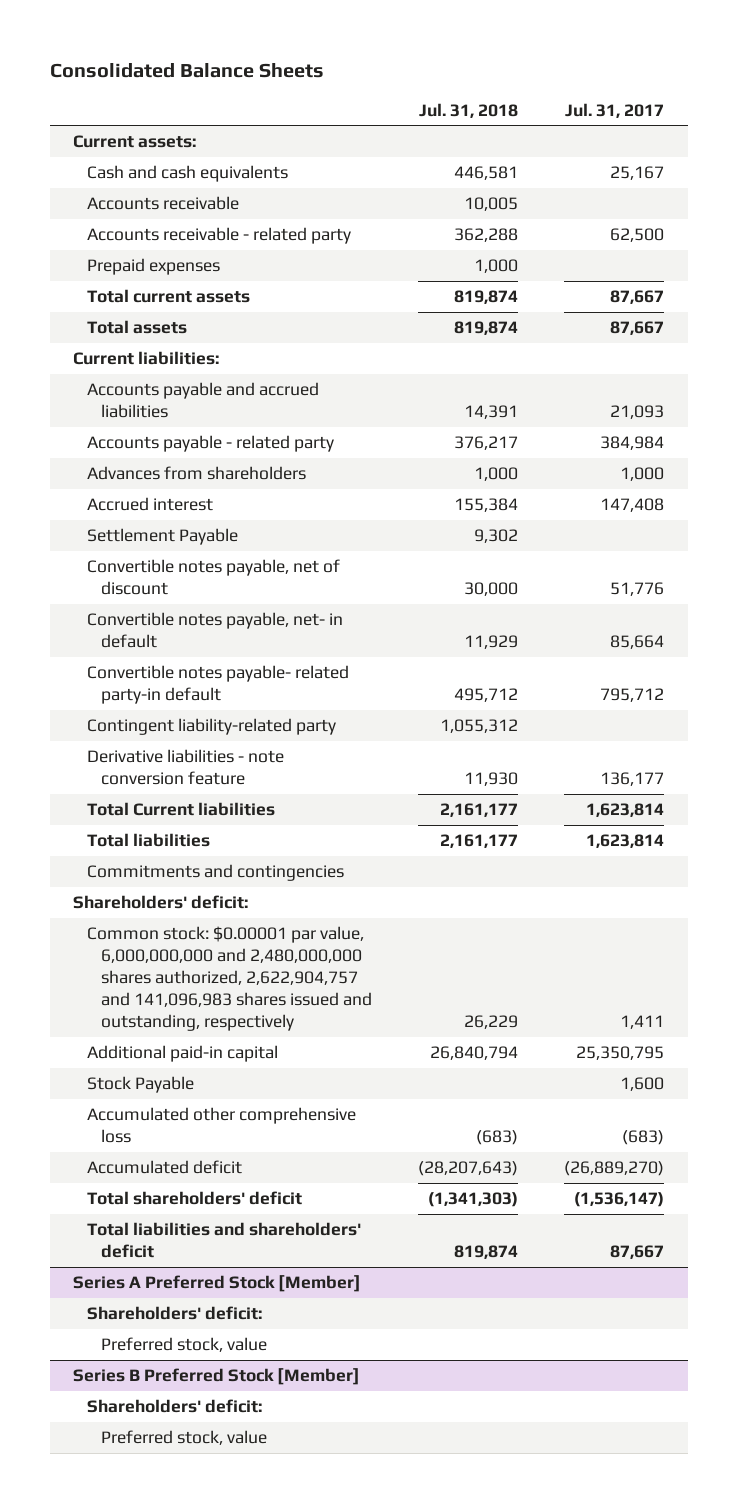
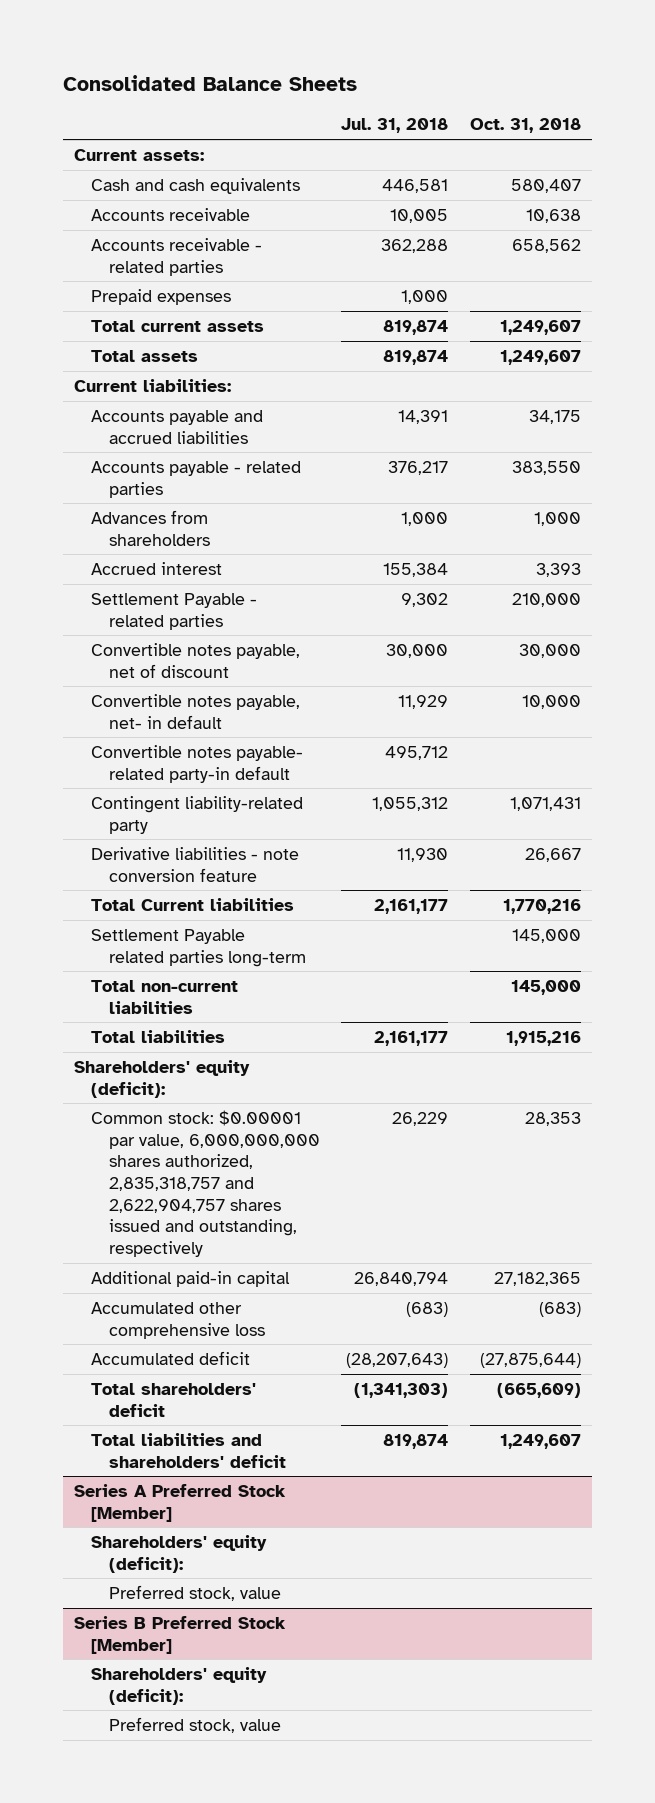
- | Jul. 31, 2018 | Jul. 31, 2017
+ | Jul. 31, 2018 | Oct. 31, 2018
- Accounts receivable - related party | 362,288 | 62,500
+ Accounts receivable - related parties | 362,288 | 658,562
- Accounts payable - related party | 376,217 | 384,984
+ Accounts payable - related parties | 376,217 | 383,550
- Settlement Payable | 9,302 |
+ Settlement Payable - related parties | 9,302 | 210,000
+ Settlement Payable related parties long-term | | 145,000
+ Total non-current liabilities | | 145,000
- Commitments and contingencies
- Shareholders' deficit:
- Common stock: $0.00001 par value, 6,000,000,000 and 2,480,000,000 shares authorized, 2,622,904,757 and 141,096,983 shares issued and outstanding, respectively | 26,229 | 1,411
+ Shareholders' equity (deficit):
+ Common stock: $0.00001 par value, 6,000,000,000 shares authorized, 2,835,318,757 and 2,622,904,757 shares issued and outstanding, respectively | 26,229 | 28,353
- Stock Payable | | 1,600
@ Series A Preferred Stock [Member]
- Shareholders' deficit:
+ Shareholders' equity (deficit):
@ Series B Preferred Stock [Member]
- Shareholders' deficit:
+ Shareholders' equity (deficit):

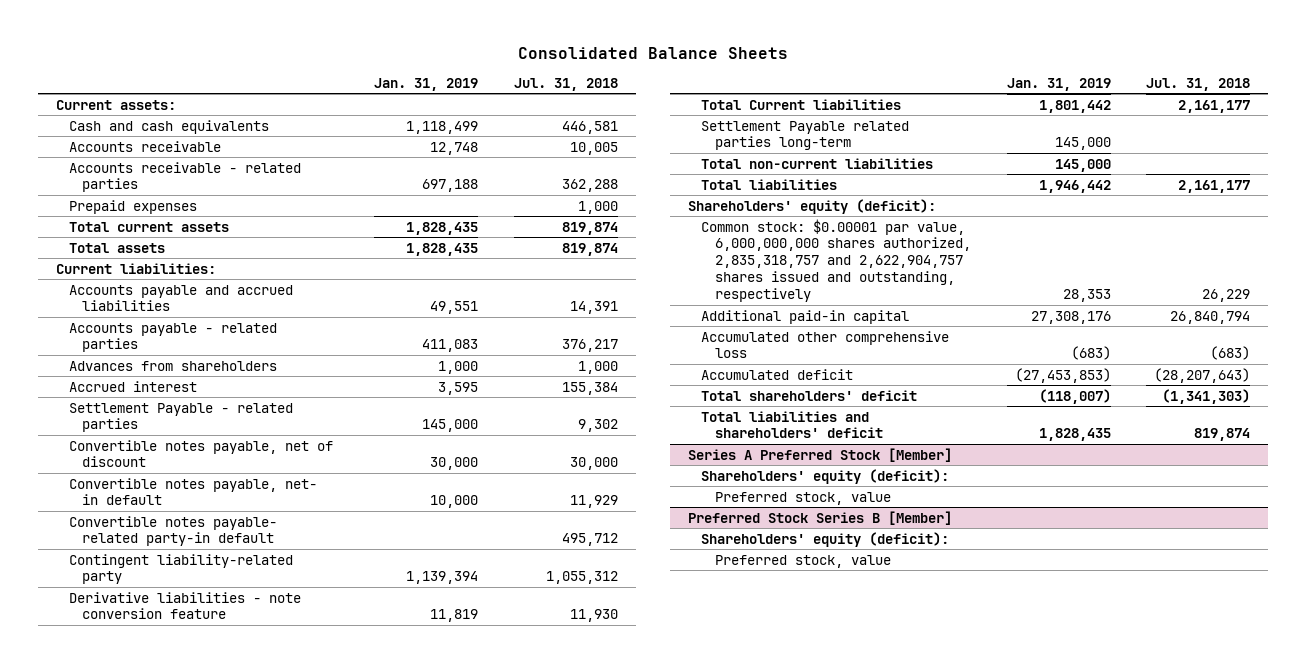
- | Jul. 31, 2018 | Oct. 31, 2018
+ | Jan. 31, 2019 | Jul. 31, 2018
- Series B Preferred Stock [Member]
+ Preferred Stock Series B [Member]

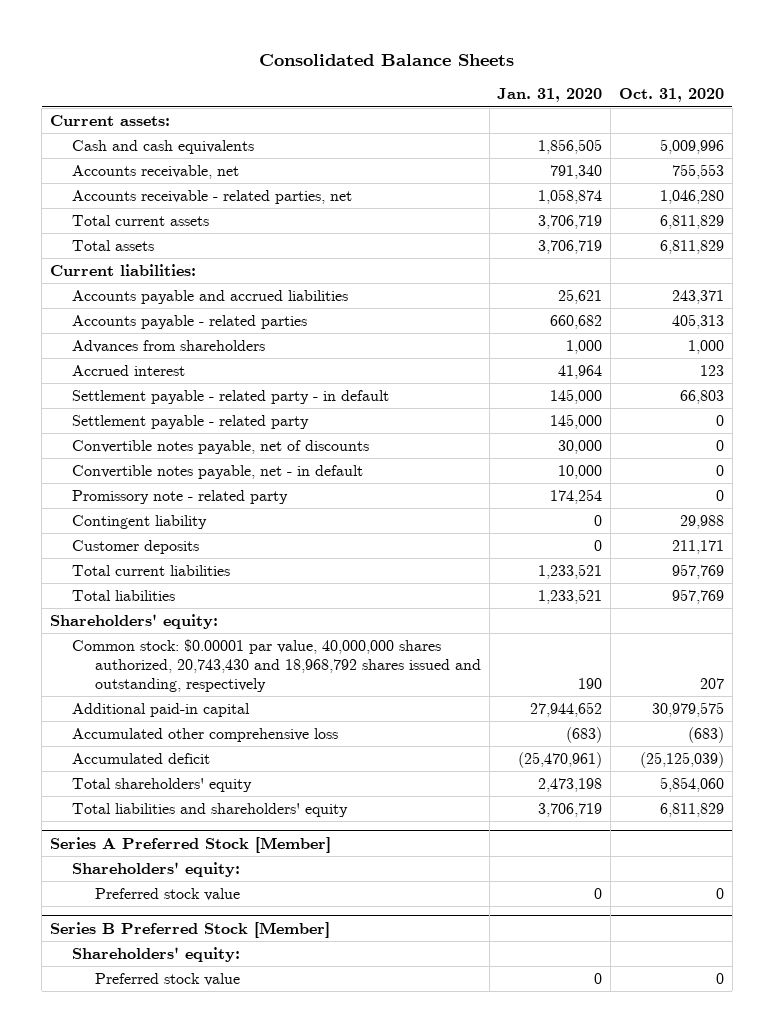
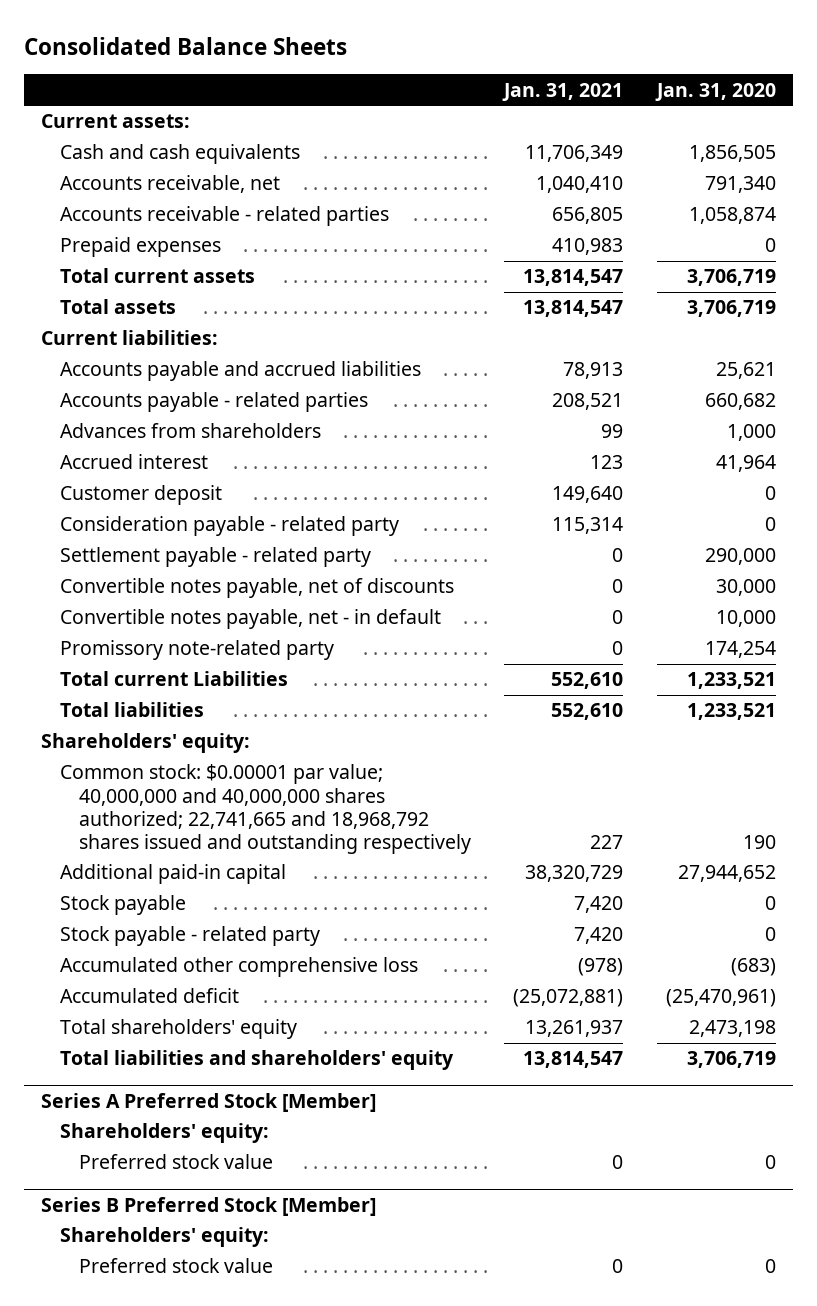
- | Jan. 31, 2020 | Oct. 31, 2020
+ | Jan. 31, 2021 | Jan. 31, 2020
- Accounts receivable - related parties, net | 1,058,874 | 1,046,280
+ Accounts receivable - related parties | 656,805 | 1,058,874
+ Prepaid expenses | 410,983 | 0
- Settlement payable - related party - in default | 145,000 | 66,803
- Settlement payable - related party | 145,000 | 0
+ Customer deposit | 149,640 | 0
+ Consideration payable - related party | 115,314 | 0
+ Settlement payable - related party | 0 | 290,000
- Promissory note - related party | 174,254 | 0
- Contingent liability | 0 | 29,988
- Customer deposits | 0 | 211,171
- Total current liabilities | 1,233,521 | 957,769
+ Promissory note-related party | 0 | 174,254
+ Total current Liabilities | 552,610 | 1,233,521
- Common stock: $0.00001 par value, 40,000,000 shares authorized, 20,743,430 and 18,968,792 shares issued and outstanding, respectively | 190 | 207
+ Common stock: $0.00001 par value; 40,000,000 and 40,000,000 shares authorized; 22,741,665 and 18,968,792 shares issued and outstanding respectively | 227 | 190
+ Stock payable | 7,420 | 0
+ Stock payable - related party | 7,420 | 0

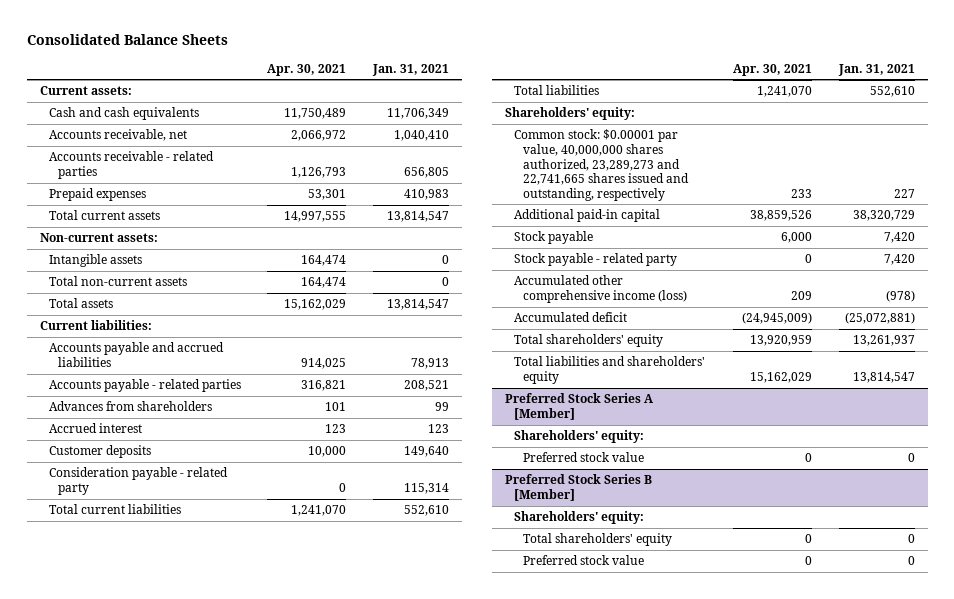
- | Jan. 31, 2021 | Jan. 31, 2020
+ | Apr. 30, 2021 | Jan. 31, 2021
+ Non-current assets:
+ Intangible assets | 164,474 | 0
+ Total non-current assets | 164,474 | 0
- Customer deposit | 149,640 | 0
+ Customer deposits | 10,000 | 149,640
- Settlement payable - related party | 0 | 290,000
- Convertible notes payable, net of discounts | 0 | 30,000
- Convertible notes payable, net - in default | 0 | 10,000
- Promissory note-related party | 0 | 174,254
- Total current Liabilities | 552,610 | 1,233,521
+ Total current liabilities | 1,241,070 | 552,610
- Common stock: $0.00001 par value; 40,000,000 and 40,000,000 shares authorized; 22,741,665 and 18,968,792 shares issued and outstanding respectively | 227 | 190
+ Common stock: $0.00001 par value, 40,000,000 shares authorized, 23,289,273 and 22,741,665 shares issued and outstanding, respectively | 233 | 227
- Accumulated other comprehensive loss | (978) | (683)
+ Accumulated other comprehensive income (loss) | 209 | (978)
- Series A Preferred Stock [Member]
+ Preferred Stock Series A [Member]
- Series B Preferred Stock [Member]
+ Preferred Stock Series B [Member]
+ Total shareholders' equity | 0 | 0

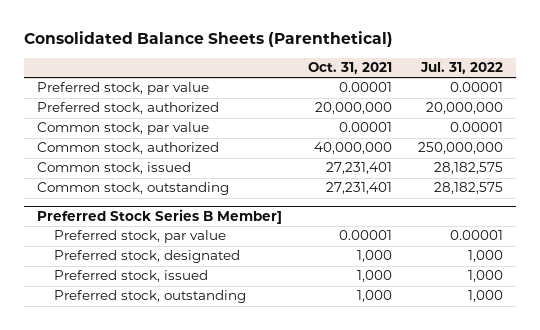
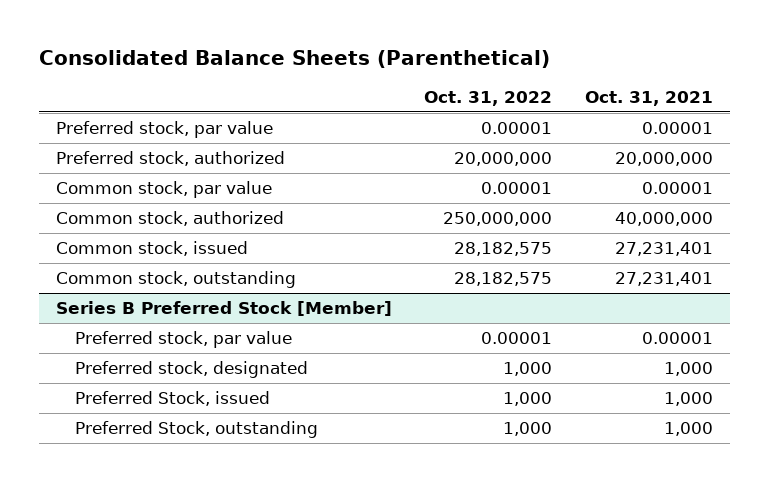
- | Oct. 31, 2021 | Jul. 31, 2022
+ | Oct. 31, 2022 | Oct. 31, 2021
- Preferred Stock Series B Member]
+ Series B Preferred Stock [Member]
- Preferred stock, issued | 1,000 | 1,000
- Preferred stock, outstanding | 1,000 | 1,000
+ Preferred Stock, issued | 1,000 | 1,000
+ Preferred Stock, outstanding | 1,000 | 1,000

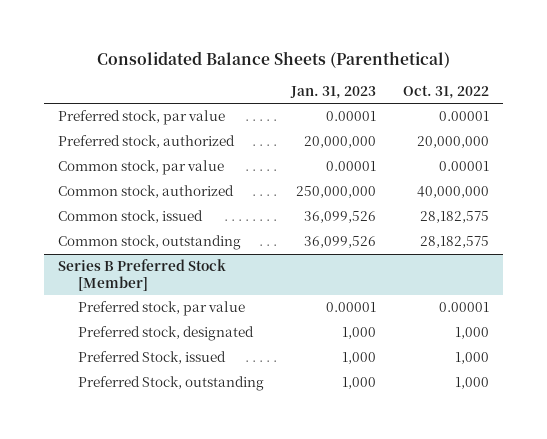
- | Oct. 31, 2022 | Oct. 31, 2021
+ | Jan. 31, 2023 | Oct. 31, 2022
- Common stock, authorized | 250,000,000 | 40,000,000
+ Common stock, authorized | 250,000,000 | 40,000,000

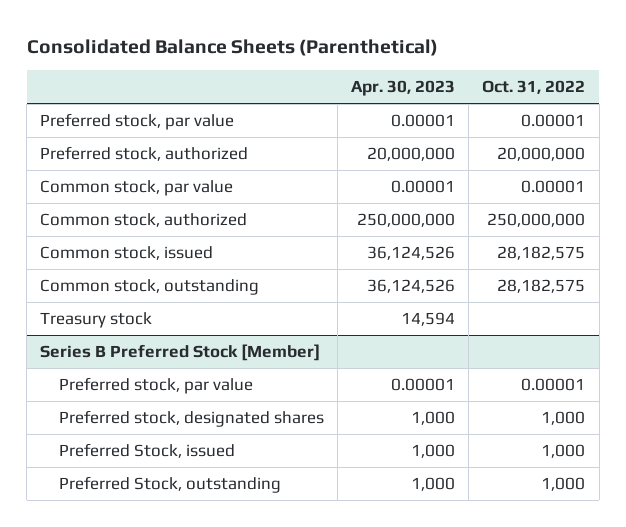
- | Jan. 31, 2023 | Oct. 31, 2022
+ | Apr. 30, 2023 | Oct. 31, 2022
- Common stock, authorized | 250,000,000 | 40,000,000
+ Common stock, authorized | 250,000,000 | 250,000,000
+ Treasury stock | 14,594 |
@ Series B Preferred Stock [Member]
- Preferred stock, designated | 1,000 | 1,000
+ Preferred stock, designated shares | 1,000 | 1,000

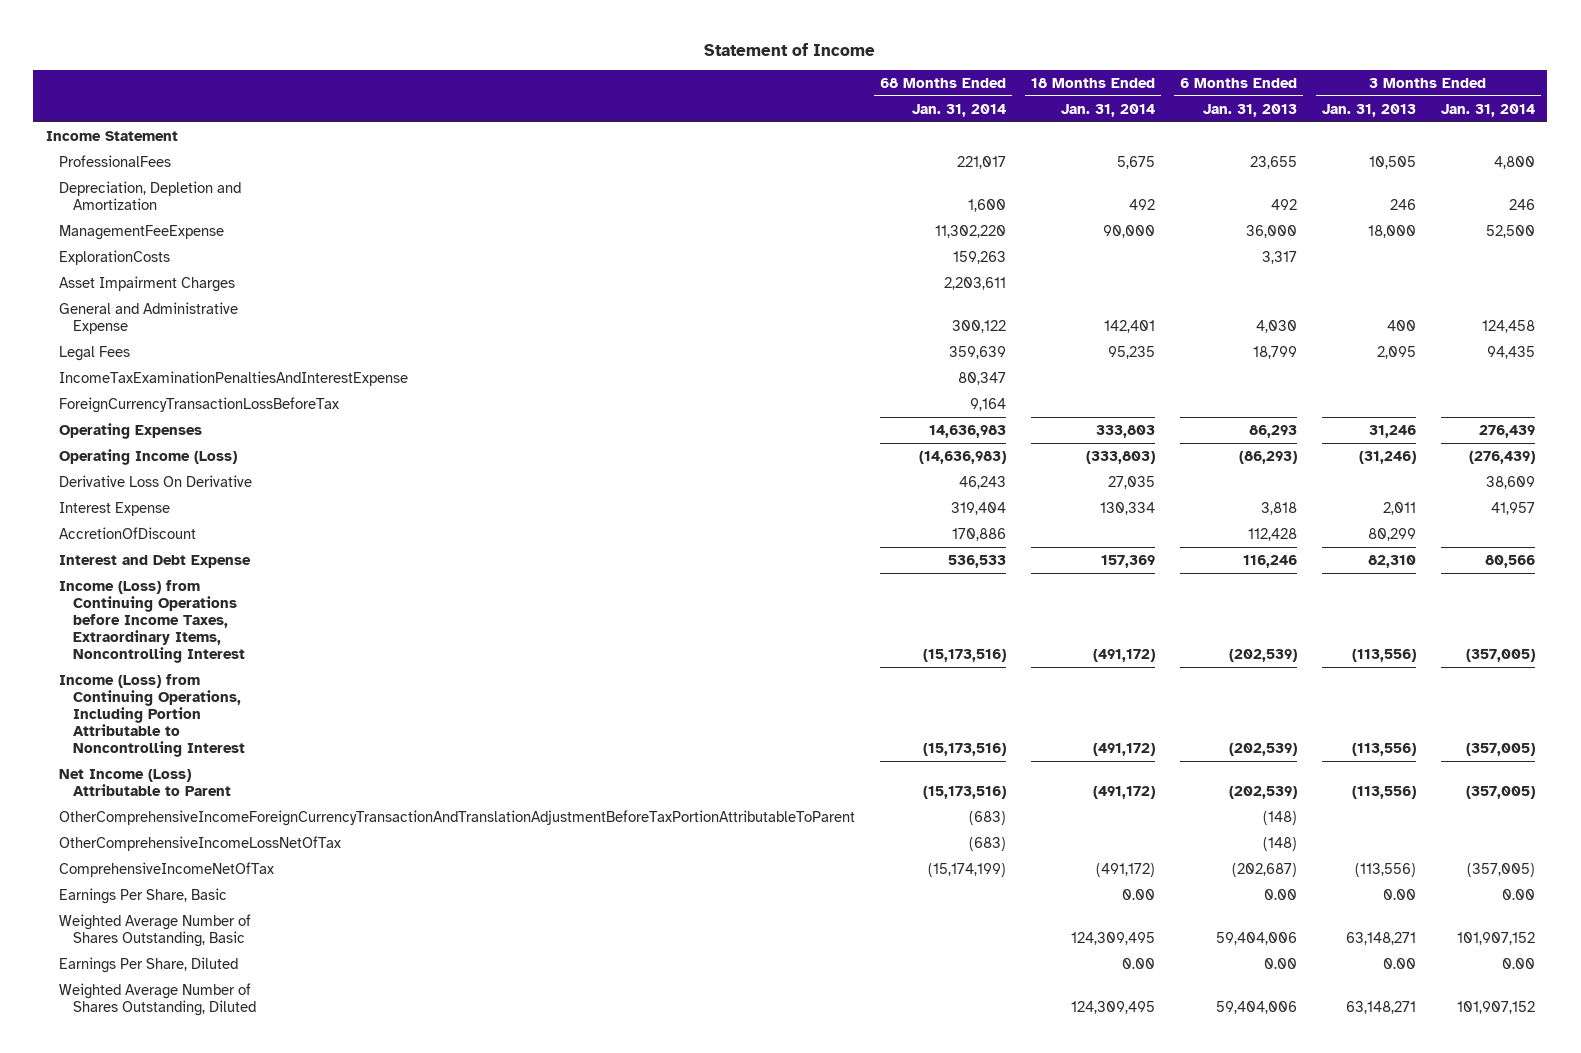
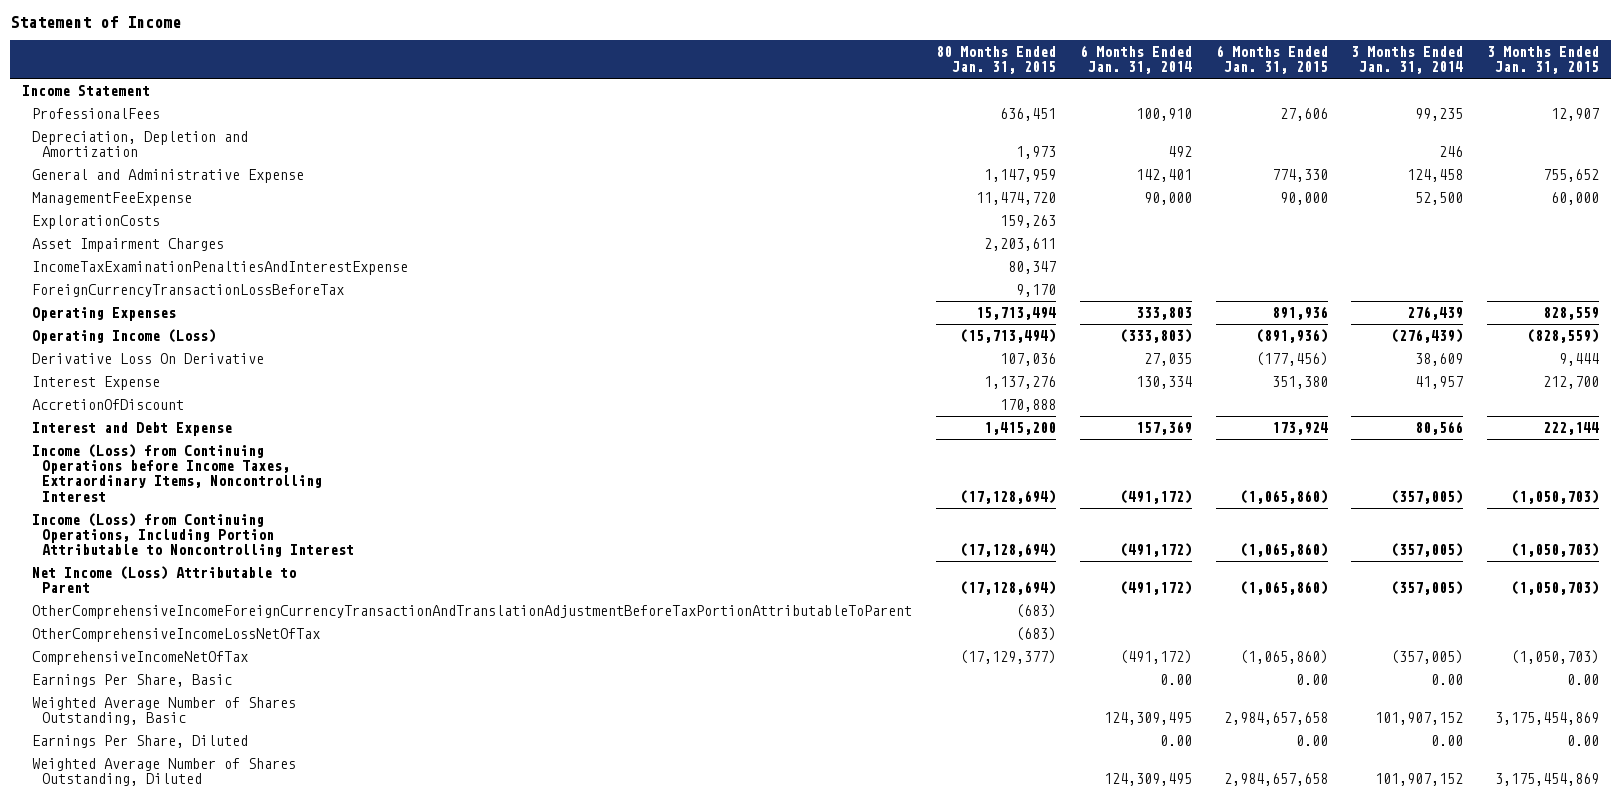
- | 68 Months Ended Jan. 31, 2014 | 18 Months Ended Jan. 31, 2014 | 6 Months Ended Jan. 31, 2013 | 3 Months Ended Jan. 31, 2013 | 3 Months Ended Jan. 31, 2014
+ | 80 Months Ended Jan. 31, 2015 | 6 Months Ended Jan. 31, 2014 | 6 Months Ended Jan. 31, 2015 | 3 Months Ended Jan. 31, 2014 | 3 Months Ended Jan. 31, 2015
- ProfessionalFees | 221,017 | 5,675 | 23,655 | 10,505 | 4,800
+ ProfessionalFees | 636,451 | 100,910 | 27,606 | 99,235 | 12,907
moved up: General and Administrative Expense | 1,147,959 | 142,401 | 774,330 | 124,458 | 755,652
- Legal Fees | 359,639 | 95,235 | 18,799 | 2,095 | 94,435

